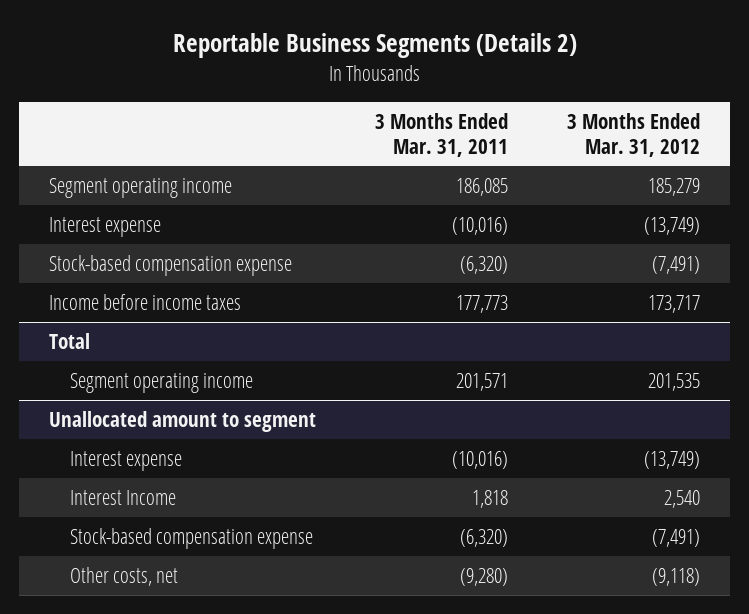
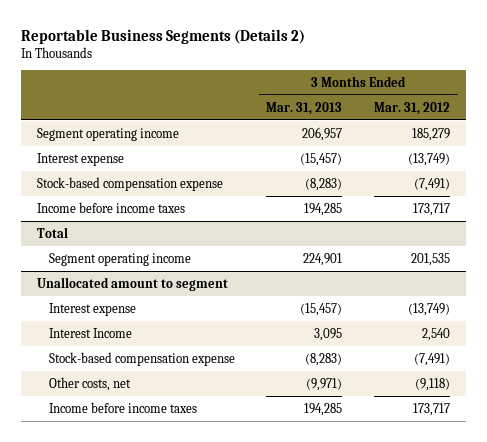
- | 3 Months Ended Mar. 31, 2011 | 3 Months Ended Mar. 31, 2012
+ | 3 Months Ended Mar. 31, 2013 | 3 Months Ended Mar. 31, 2012
@ Unallocated amount to segment
+ Income before income taxes | 194,285 | 173,717

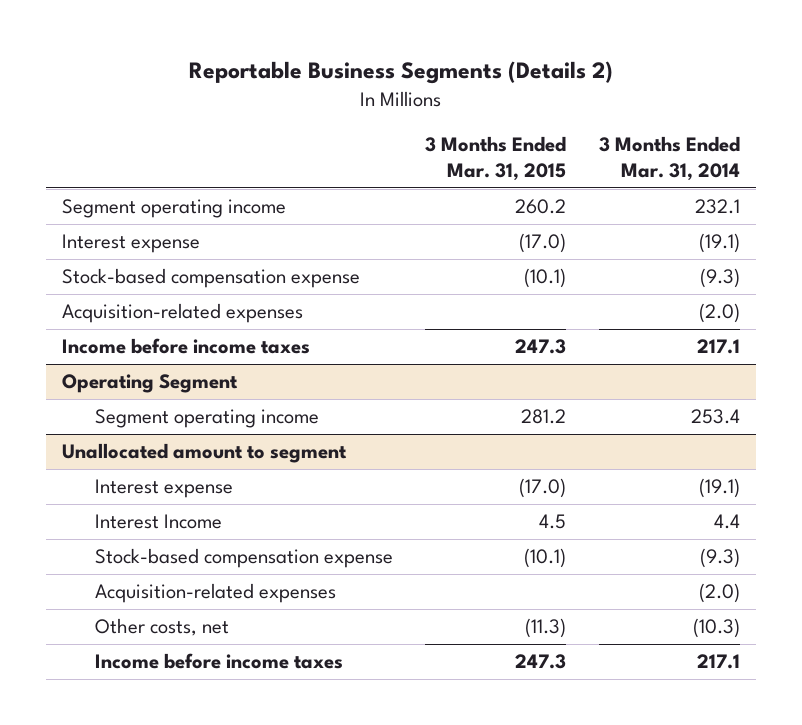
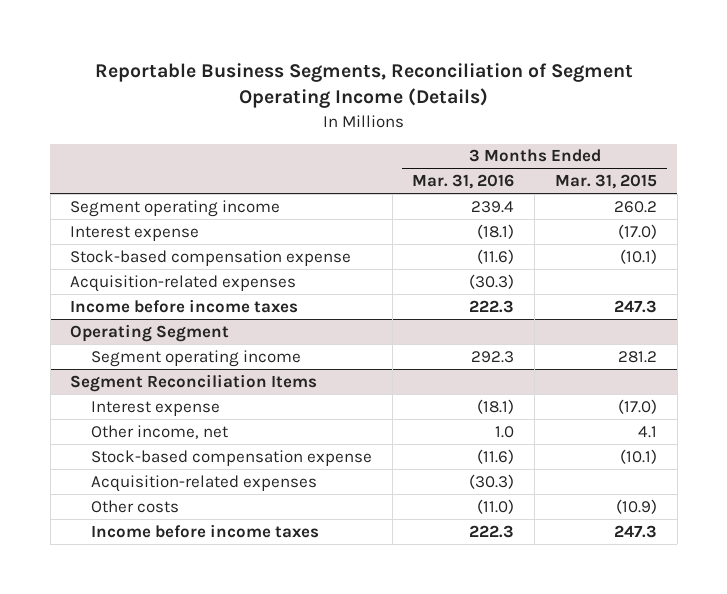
- Reportable Business Segments (Details 2)
+ Reportable Business Segments, Reconciliation of Segment Operating Income (Details)
- | 3 Months Ended Mar. 31, 2015 | 3 Months Ended Mar. 31, 2014
+ | 3 Months Ended Mar. 31, 2016 | 3 Months Ended Mar. 31, 2015
- Unallocated amount to segment
+ Segment Reconciliation Items
- Interest Income | 4.5 | 4.4
+ Other income, net | 1.0 | 4.1
- Other costs, net | (11.3) | (10.3)
+ Other costs | (11.0) | (10.9)

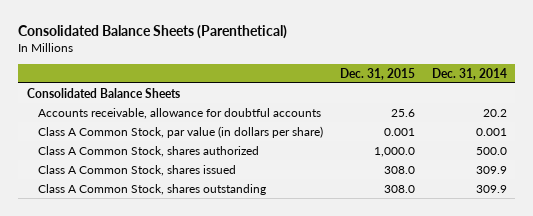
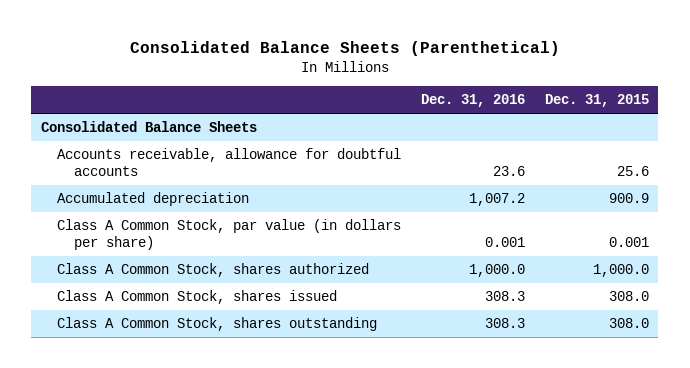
- | Dec. 31, 2015 | Dec. 31, 2014
+ | Dec. 31, 2016 | Dec. 31, 2015
+ Accumulated depreciation | 1,007.2 | 900.9

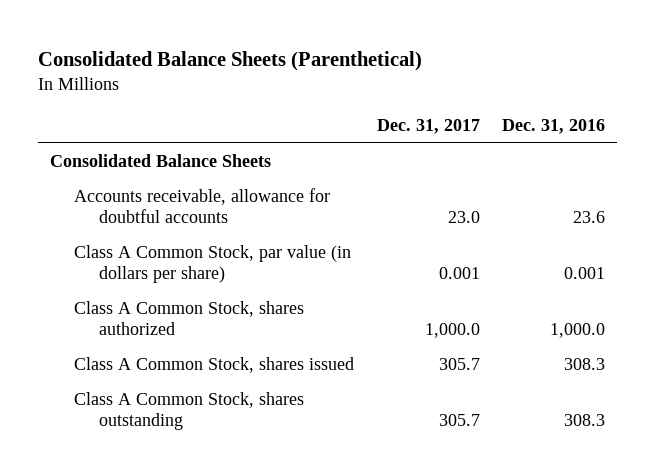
- | Dec. 31, 2016 | Dec. 31, 2015
+ | Dec. 31, 2017 | Dec. 31, 2016
- Accumulated depreciation | 1,007.2 | 900.9

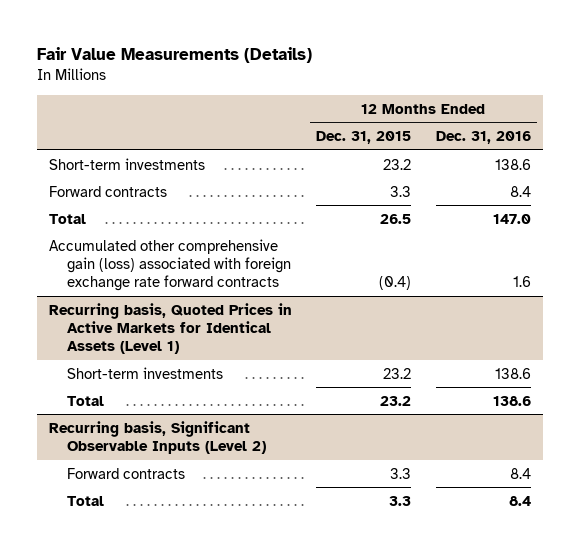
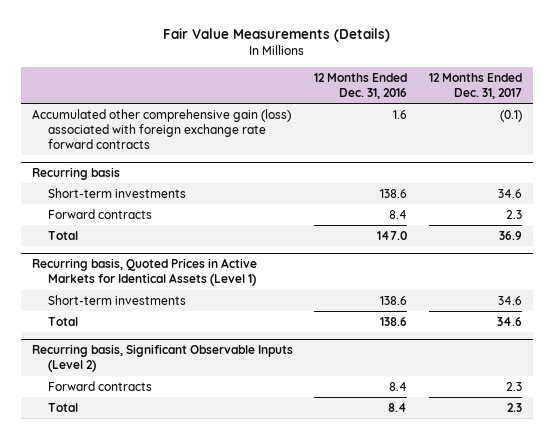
- | 12 Months Ended Dec. 31, 2015 | 12 Months Ended Dec. 31, 2016
+ | 12 Months Ended Dec. 31, 2016 | 12 Months Ended Dec. 31, 2017
moved up: Accumulated other comprehensive gain (loss) associated with foreign exchange rate forward contracts | 1.6 | (0.1)
+ Recurring basis

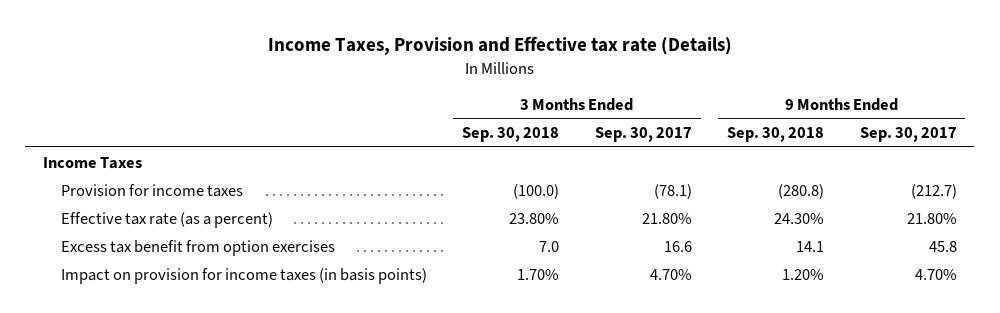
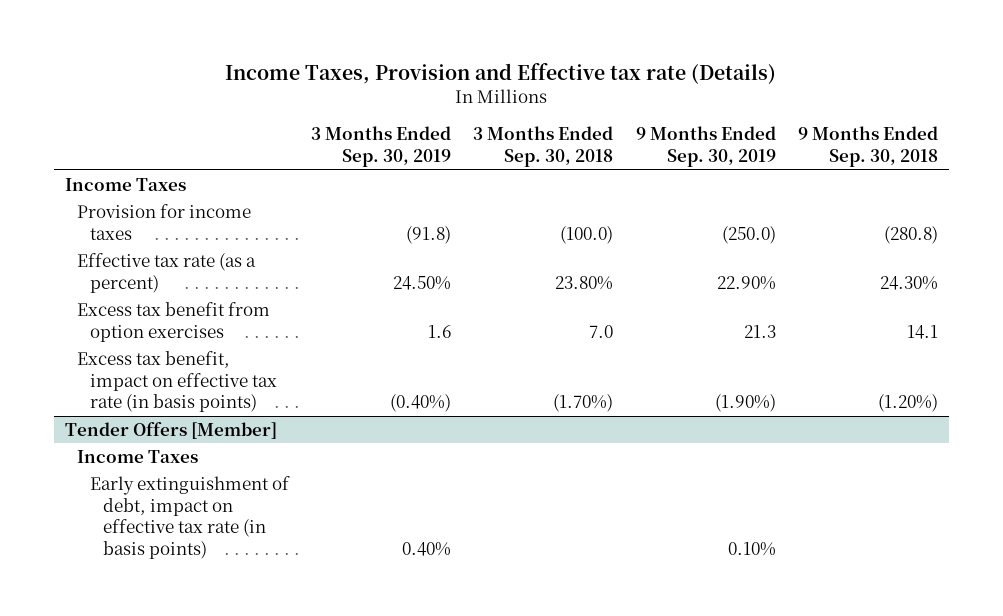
- | 3 Months Ended Sep. 30, 2018 | 3 Months Ended Sep. 30, 2017 | 9 Months Ended Sep. 30, 2018 | 9 Months Ended Sep. 30, 2017
+ | 3 Months Ended Sep. 30, 2019 | 3 Months Ended Sep. 30, 2018 | 9 Months Ended Sep. 30, 2019 | 9 Months Ended Sep. 30, 2018
- Impact on provision for income taxes (in basis points) | 1.70% | 4.70% | 1.20% | 4.70%
+ Excess tax benefit, impact on effective tax rate (in basis points) | (0.40%) | (1.70%) | (1.90%) | (1.20%)
+ Tender Offers [Member]
+ Income Taxes
+ Early extinguishment of debt, impact on effective tax rate (in basis points) | 0.40% | | 0.10% |

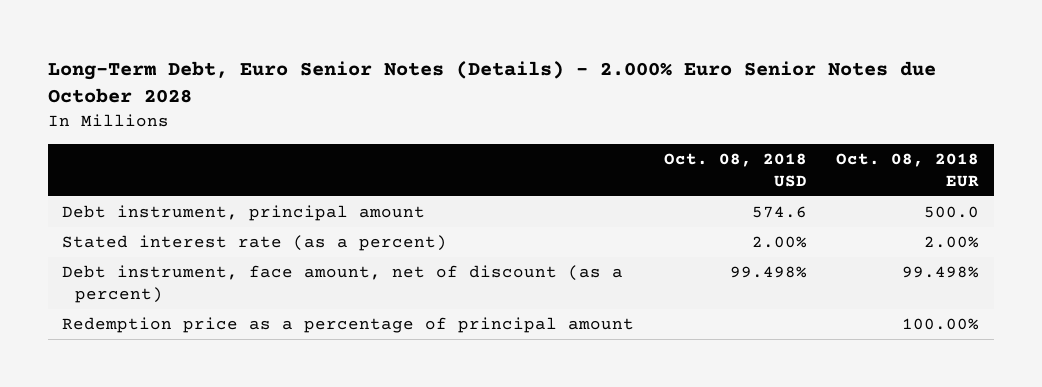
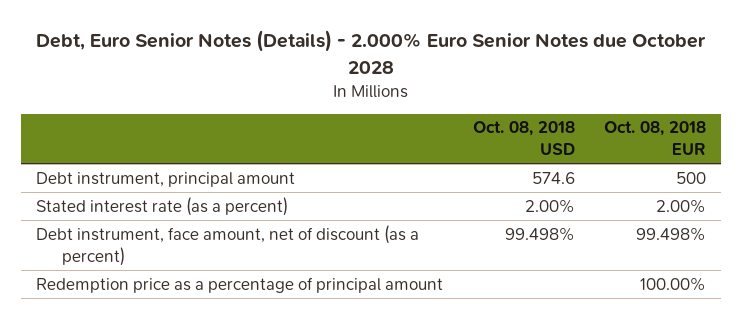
- Long-Term Debt, Euro Senior Notes (Details) - 2.000% Euro Senior Notes due October 2028
+ Debt, Euro Senior Notes (Details) - 2.000% Euro Senior Notes due October 2028
- Debt instrument, principal amount | 574.6 | 500.0
+ Debt instrument, principal amount | 574.6 | 500

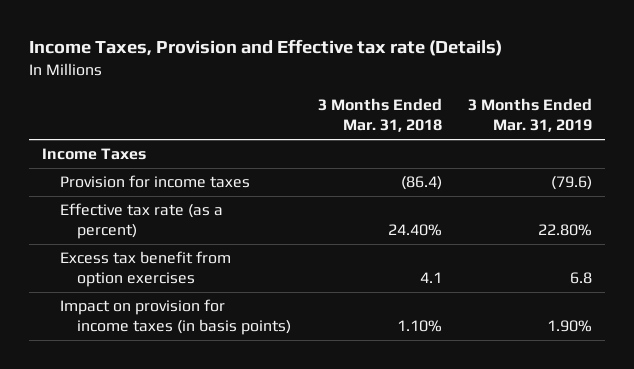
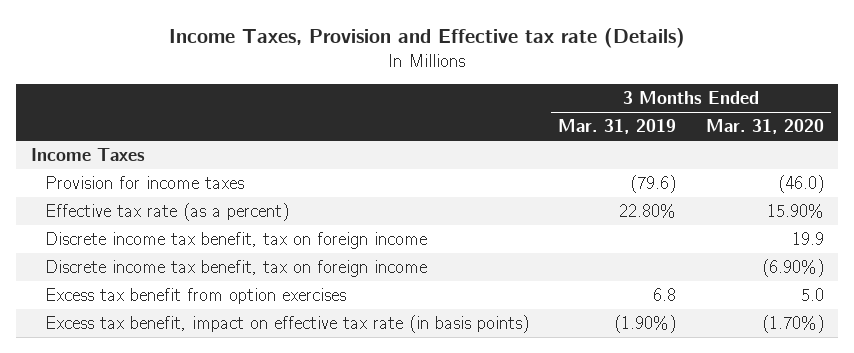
- | 3 Months Ended Mar. 31, 2018 | 3 Months Ended Mar. 31, 2019
+ | 3 Months Ended Mar. 31, 2019 | 3 Months Ended Mar. 31, 2020
+ Discrete income tax benefit, tax on foreign income | | 19.9
+ Discrete income tax benefit, tax on foreign income | | (6.90%)
- Impact on provision for income taxes (in basis points) | 1.10% | 1.90%
+ Excess tax benefit, impact on effective tax rate (in basis points) | (1.90%) | (1.70%)

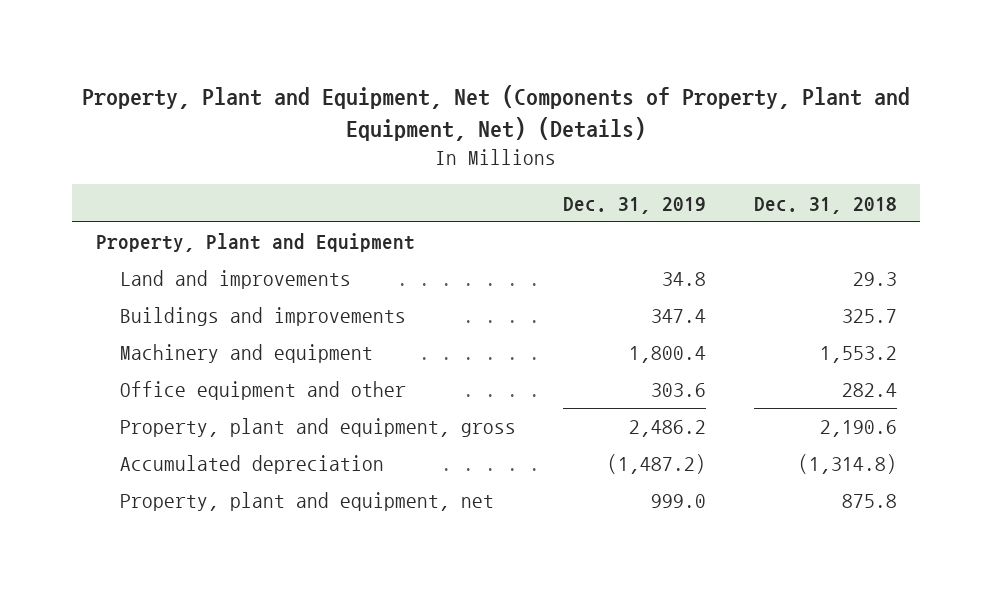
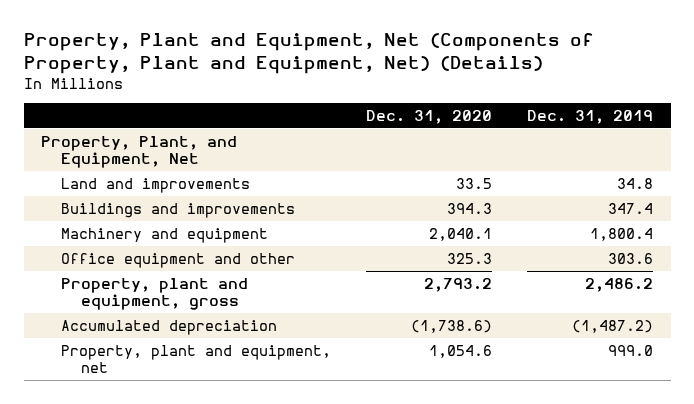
- | Dec. 31, 2019 | Dec. 31, 2018
+ | Dec. 31, 2020 | Dec. 31, 2019
- Property, Plant and Equipment
+ Property, Plant, and Equipment, Net

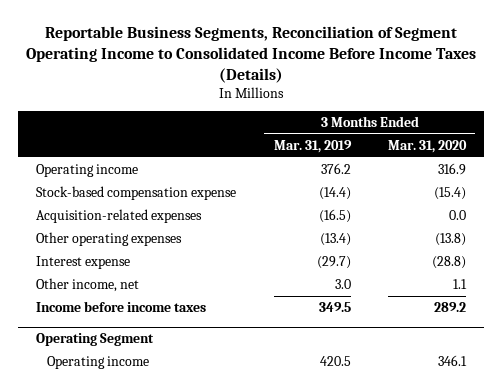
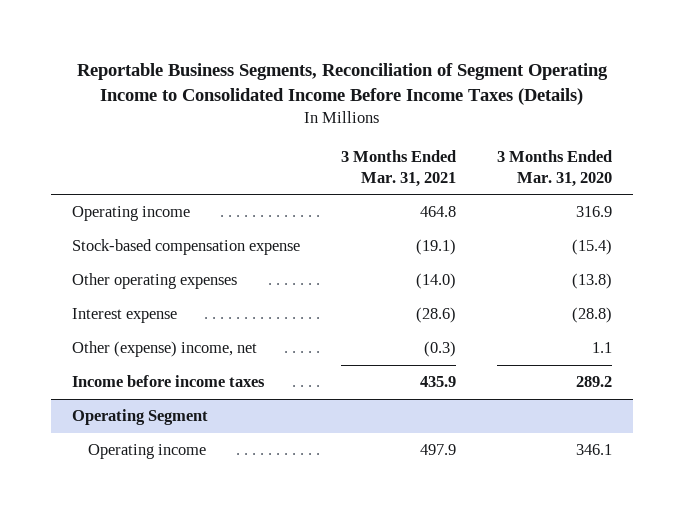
- | 3 Months Ended Mar. 31, 2019 | 3 Months Ended Mar. 31, 2020
+ | 3 Months Ended Mar. 31, 2021 | 3 Months Ended Mar. 31, 2020
- Acquisition-related expenses | (16.5) | 0.0
- Other income, net | 3.0 | 1.1
+ Other (expense) income, net | (0.3) | 1.1

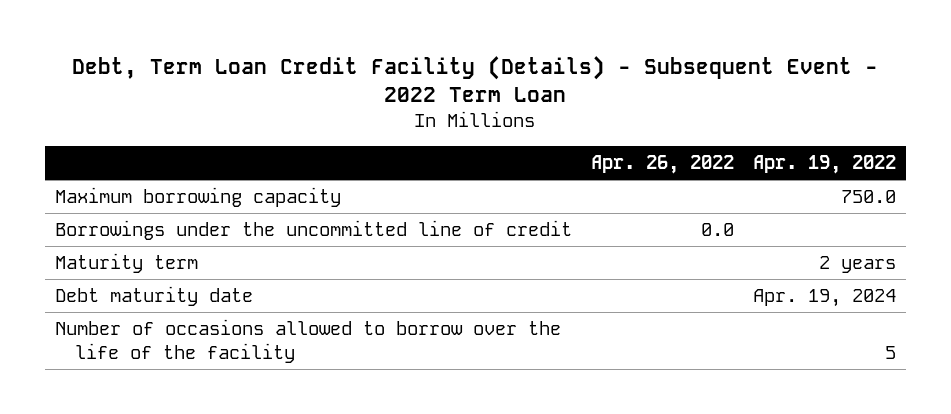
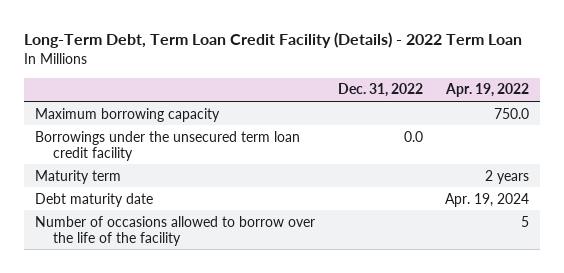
- Debt, Term Loan Credit Facility (Details) - Subsequent Event - 2022 Term Loan
+ Long-Term Debt, Term Loan Credit Facility (Details) - 2022 Term Loan
- | Apr. 26, 2022 | Apr. 19, 2022
+ | Dec. 31, 2022 | Apr. 19, 2022
- Borrowings under the uncommitted line of credit | 0.0 |
+ Borrowings under the unsecured term loan credit facility | 0.0 |

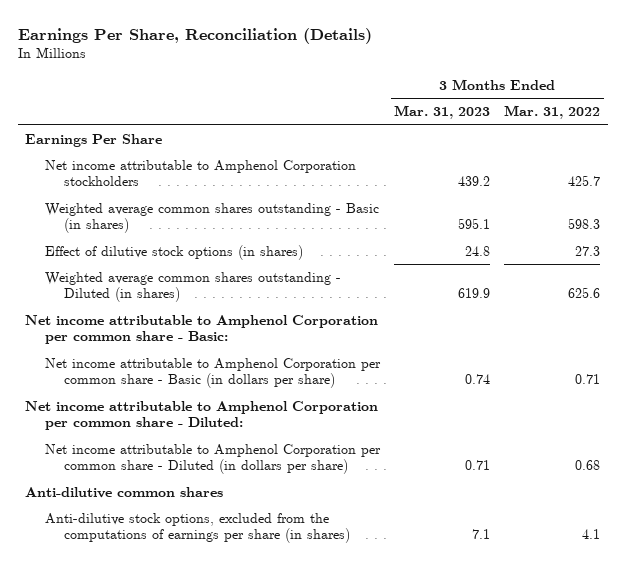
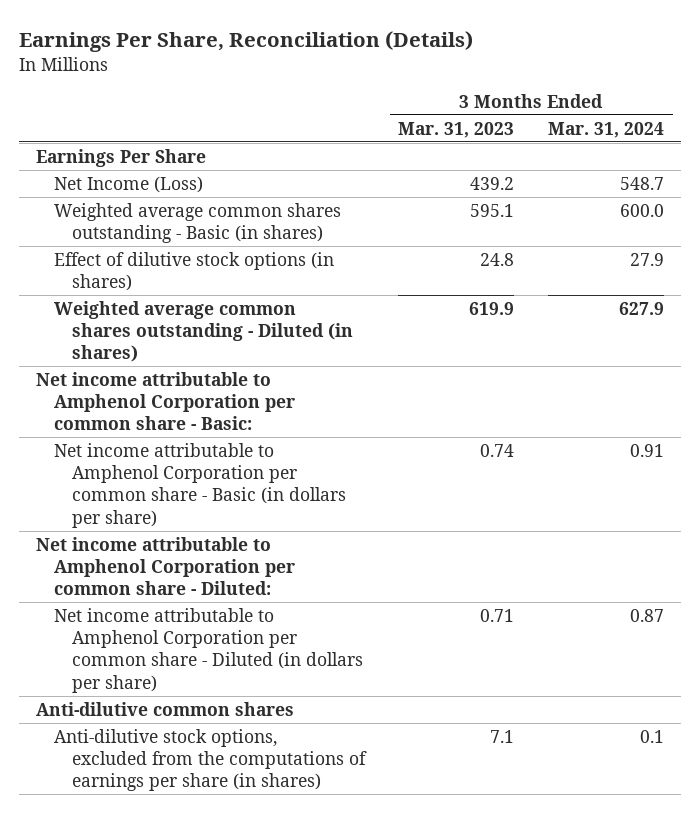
- | 3 Months Ended Mar. 31, 2023 | 3 Months Ended Mar. 31, 2022
+ | 3 Months Ended Mar. 31, 2023 | 3 Months Ended Mar. 31, 2024
- Net income attributable to Amphenol Corporation stockholders | 439.2 | 425.7
+ Net Income (Loss) | 439.2 | 548.7

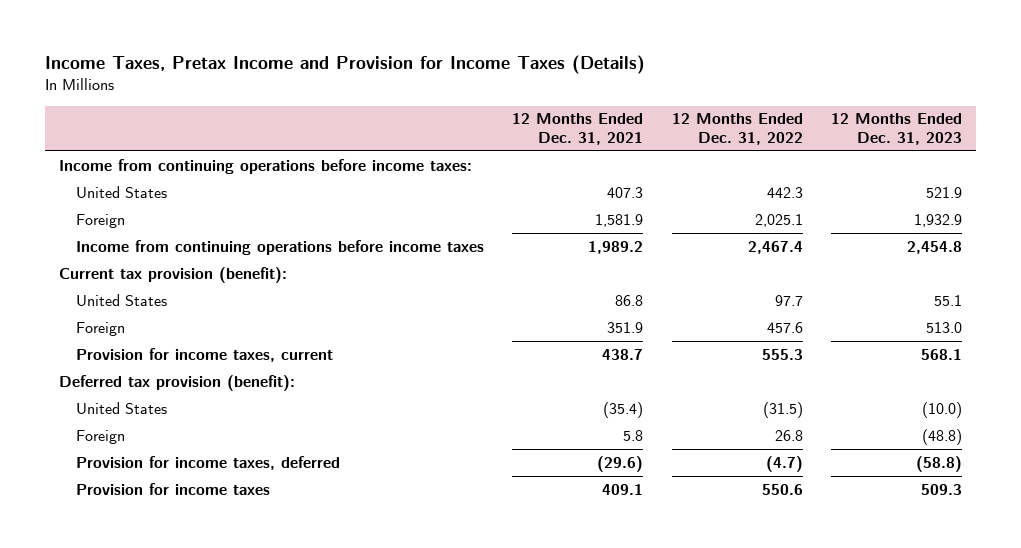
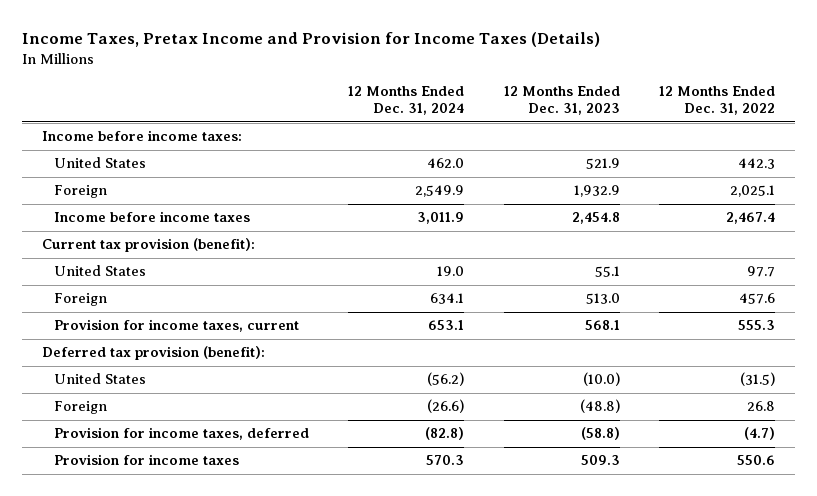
- | 12 Months Ended Dec. 31, 2021 | 12 Months Ended Dec. 31, 2022 | 12 Months Ended Dec. 31, 2023
+ | 12 Months Ended Dec. 31, 2024 | 12 Months Ended Dec. 31, 2023 | 12 Months Ended Dec. 31, 2022
- Income from continuing operations before income taxes:
+ Income before income taxes:
- Income from continuing operations before income taxes | 1,989.2 | 2,467.4 | 2,454.8
+ Income before income taxes | 3,011.9 | 2,454.8 | 2,467.4

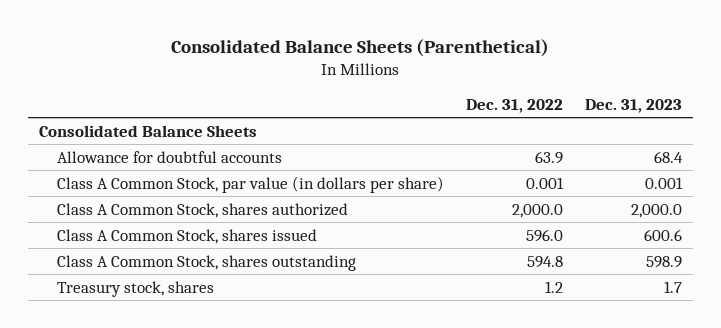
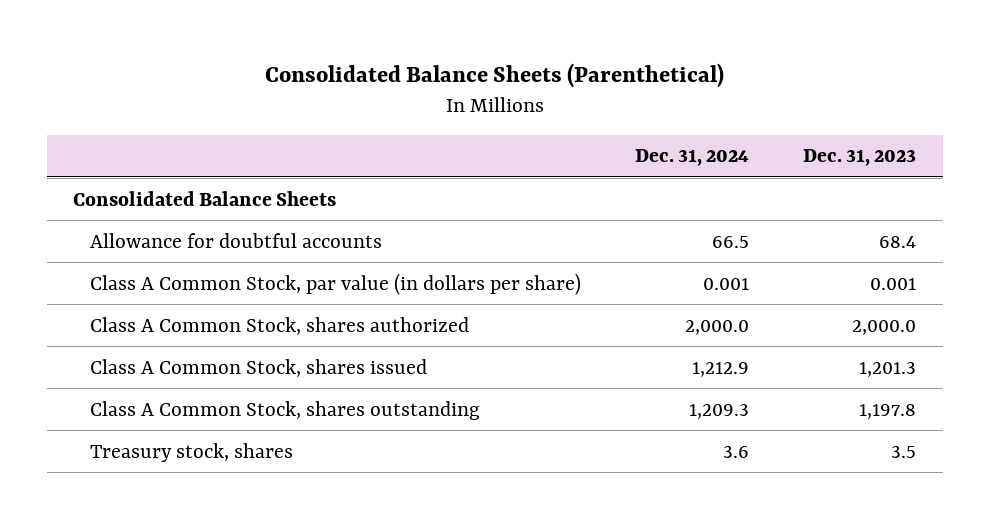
- | Dec. 31, 2022 | Dec. 31, 2023
+ | Dec. 31, 2024 | Dec. 31, 2023
- Class A Common Stock, shares issued | 596.0 | 600.6
- Class A Common Stock, shares outstanding | 594.8 | 598.9
- Treasury stock, shares | 1.2 | 1.7
+ Class A Common Stock, shares issued | 1,212.9 | 1,201.3
+ Class A Common Stock, shares outstanding | 1,209.3 | 1,197.8
+ Treasury stock, shares | 3.6 | 3.5

